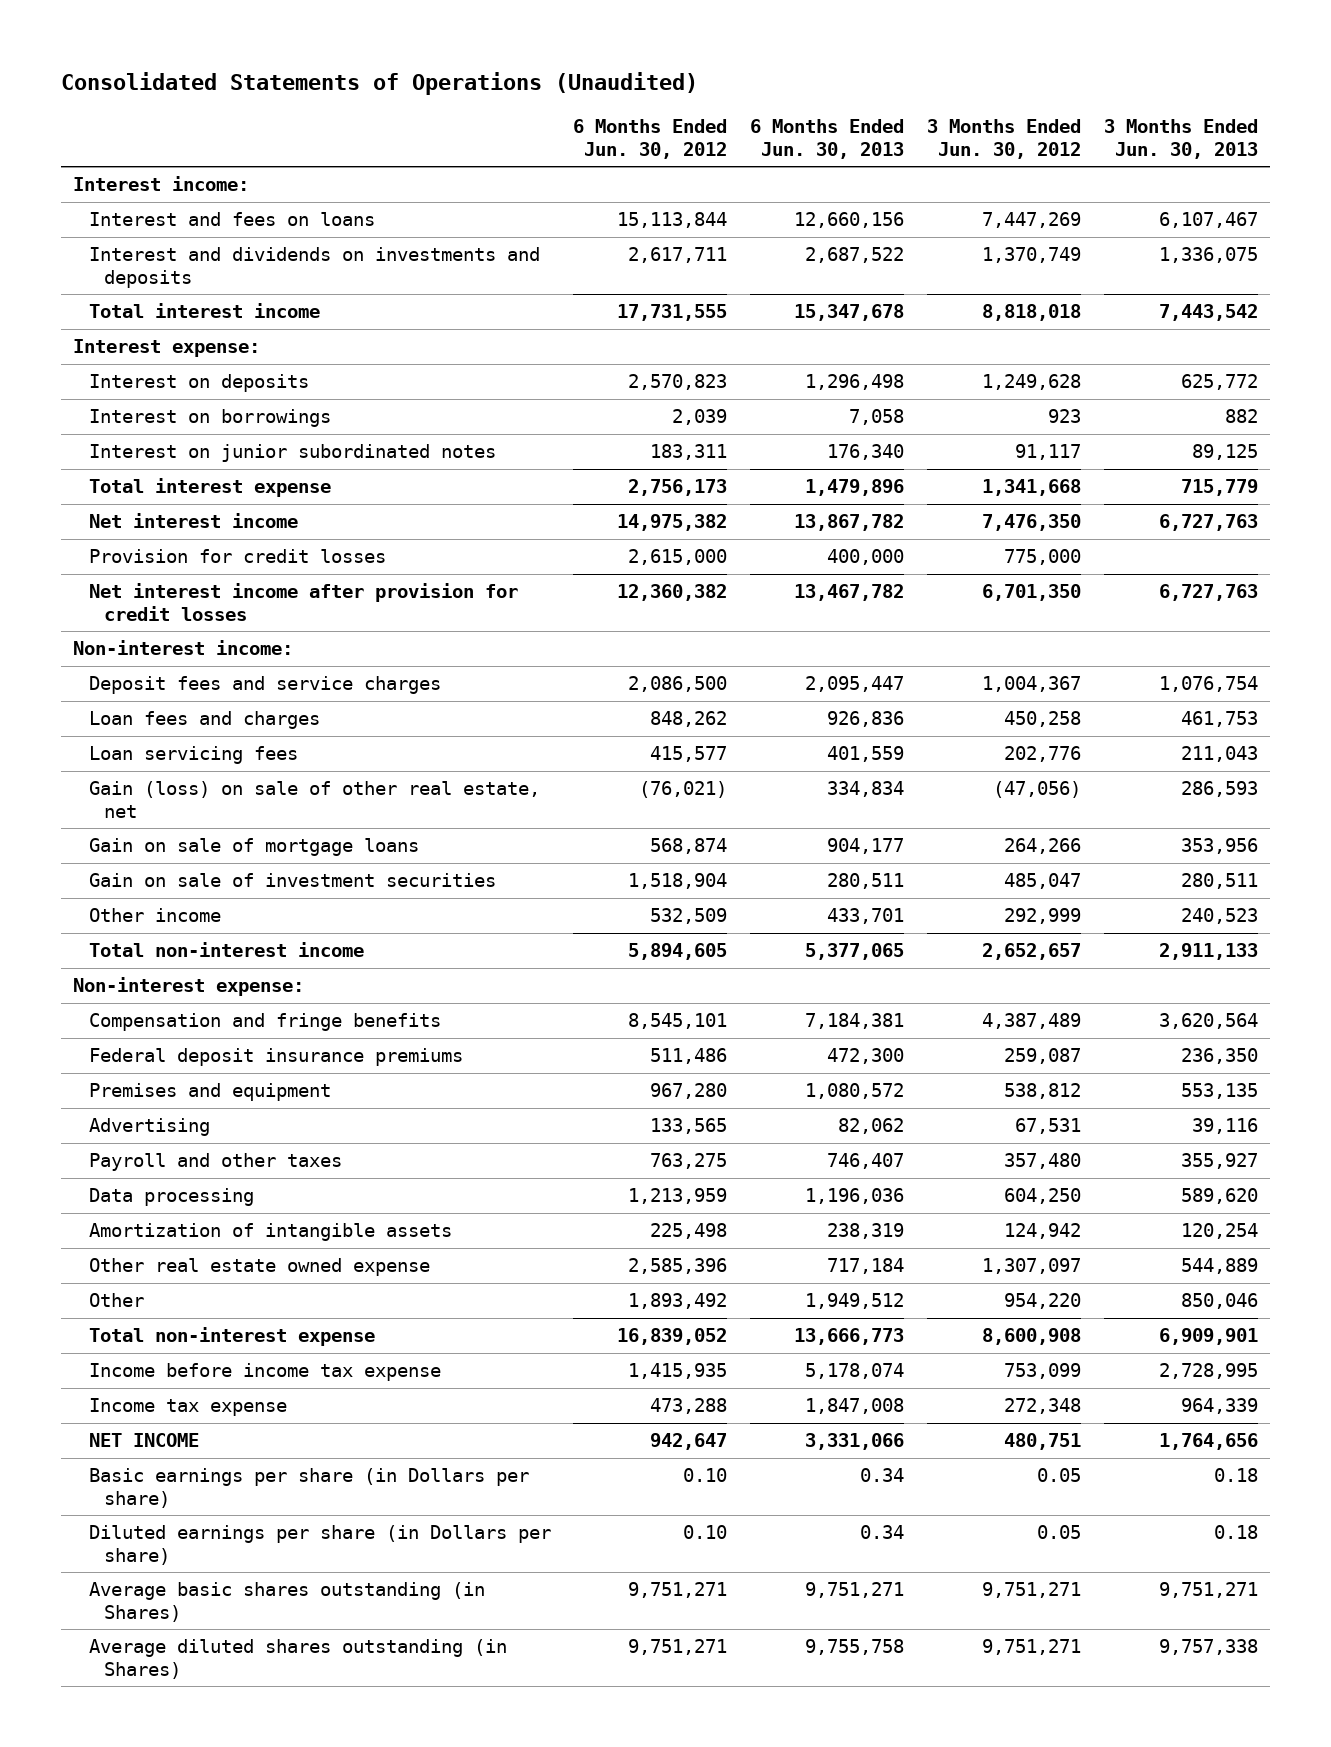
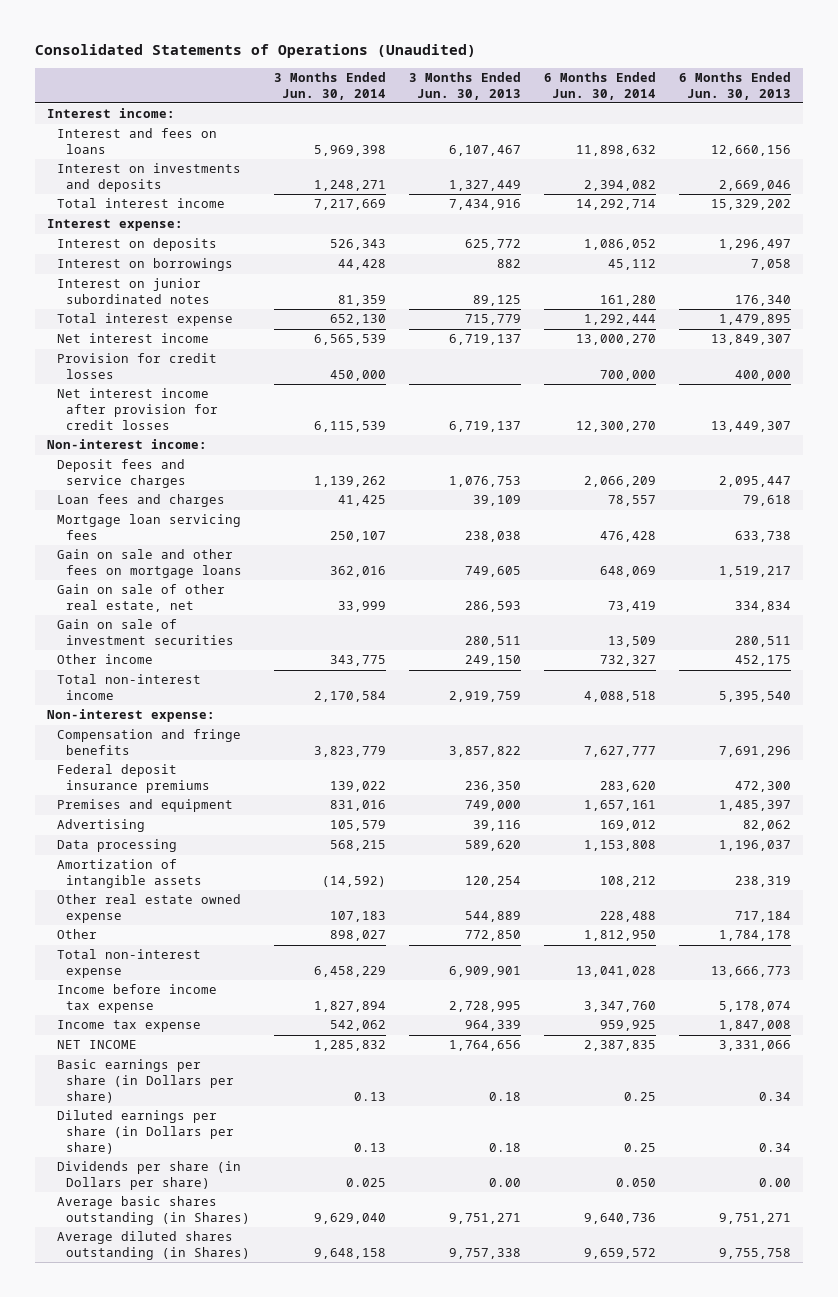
- | 6 Months Ended Jun. 30, 2012 | 6 Months Ended Jun. 30, 2013 | 3 Months Ended Jun. 30, 2012 | 3 Months Ended Jun. 30, 2013
+ | 3 Months Ended Jun. 30, 2014 | 3 Months Ended Jun. 30, 2013 | 6 Months Ended Jun. 30, 2014 | 6 Months Ended Jun. 30, 2013
- Interest and dividends on investments and deposits | 2,617,711 | 2,687,522 | 1,370,749 | 1,336,075
- Total interest income | 17,731,555 | 15,347,678 | 8,818,018 | 7,443,542
+ Interest on investments and deposits | 1,248,271 | 1,327,449 | 2,394,082 | 2,669,046
+ Total interest income | 7,217,669 | 7,434,916 | 14,292,714 | 15,329,202
- Interest on deposits | 2,570,823 | 1,296,498 | 1,249,628 | 625,772
+ Interest on deposits | 526,343 | 625,772 | 1,086,052 | 1,296,497
- Total interest expense | 2,756,173 | 1,479,896 | 1,341,668 | 715,779
- Net interest income | 14,975,382 | 13,867,782 | 7,476,350 | 6,727,763
+ Total interest expense | 652,130 | 715,779 | 1,292,444 | 1,479,895
+ Net interest income | 6,565,539 | 6,719,137 | 13,000,270 | 13,849,307
- Net interest income after provision for credit losses | 12,360,382 | 13,467,782 | 6,701,350 | 6,727,763
+ Net interest income after provision for credit losses | 6,115,539 | 6,719,137 | 12,300,270 | 13,449,307
- Deposit fees and service charges | 2,086,500 | 2,095,447 | 1,004,367 | 1,076,754
- Loan fees and charges | 848,262 | 926,836 | 450,258 | 461,753
- Loan servicing fees | 415,577 | 401,559 | 202,776 | 211,043
- Gain (loss) on sale of other real estate, net | (76,021) | 334,834 | (47,056) | 286,593
- Gain on sale of mortgage loans | 568,874 | 904,177 | 264,266 | 353,956
+ Deposit fees and service charges | 1,139,262 | 1,076,753 | 2,066,209 | 2,095,447
+ Loan fees and charges | 41,425 | 39,109 | 78,557 | 79,618
+ Mortgage loan servicing fees | 250,107 | 238,038 | 476,428 | 633,738
+ Gain on sale and other fees on mortgage loans | 362,016 | 749,605 | 648,069 | 1,519,217
+ Gain on sale of other real estate, net | 33,999 | 286,593 | 73,419 | 334,834
- Other income | 532,509 | 433,701 | 292,999 | 240,523
- Total non-interest income | 5,894,605 | 5,377,065 | 2,652,657 | 2,911,133
+ Other income | 343,775 | 249,150 | 732,327 | 452,175
+ Total non-interest income | 2,170,584 | 2,919,759 | 4,088,518 | 5,395,540
- Compensation and fringe benefits | 8,545,101 | 7,184,381 | 4,387,489 | 3,620,564
+ Compensation and fringe benefits | 3,823,779 | 3,857,822 | 7,627,777 | 7,691,296
- Premises and equipment | 967,280 | 1,080,572 | 538,812 | 553,135
+ Premises and equipment | 831,016 | 749,000 | 1,657,161 | 1,485,397
- Payroll and other taxes | 763,275 | 746,407 | 357,480 | 355,927
- Data processing | 1,213,959 | 1,196,036 | 604,250 | 589,620
+ Data processing | 568,215 | 589,620 | 1,153,808 | 1,196,037
- Other | 1,893,492 | 1,949,512 | 954,220 | 850,046
+ Other | 898,027 | 772,850 | 1,812,950 | 1,784,178
+ Dividends per share (in Dollars per share) | 0.025 | 0.00 | 0.050 | 0.00

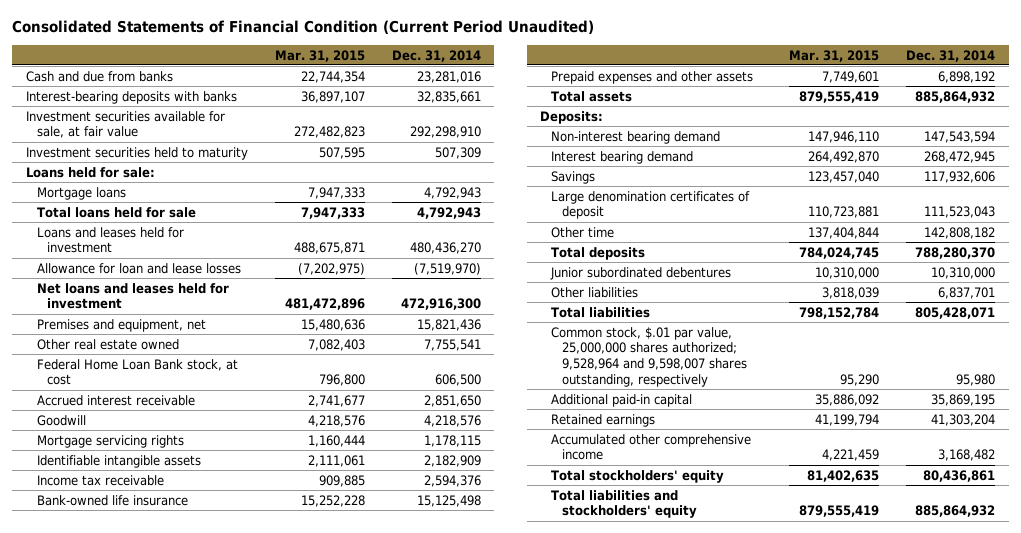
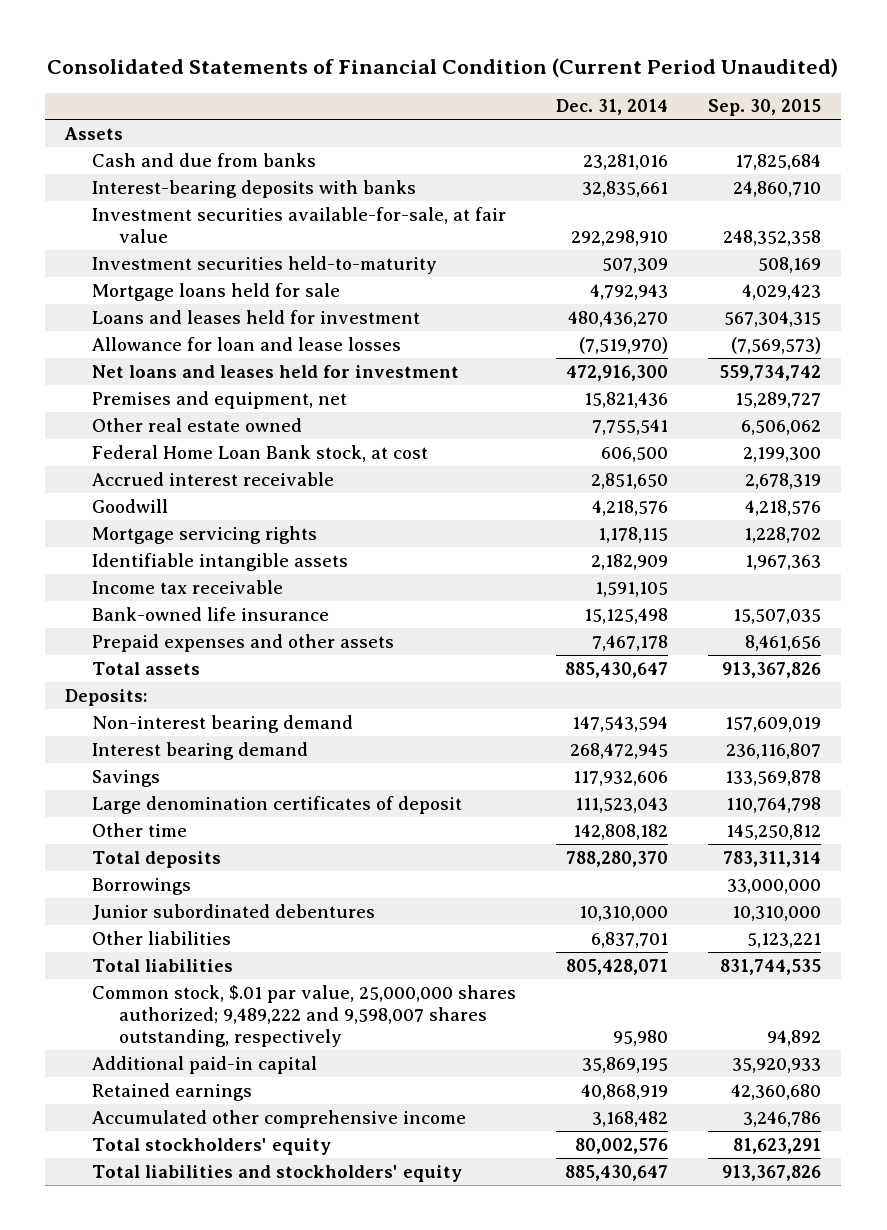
- | Mar. 31, 2015 | Dec. 31, 2014
+ | Dec. 31, 2014 | Sep. 30, 2015
+ Assets
- Investment securities available for sale, at fair value | 272,482,823 | 292,298,910
- Investment securities held to maturity | 507,595 | 507,309
- Loans held for sale:
- Mortgage loans | 7,947,333 | 4,792,943
- Total loans held for sale | 7,947,333 | 4,792,943
+ Investment securities available-for-sale, at fair value | 292,298,910 | 248,352,358
+ Investment securities held-to-maturity | 507,309 | 508,169
+ Mortgage loans held for sale | 4,792,943 | 4,029,423
- Income tax receivable | 909,885 | 2,594,376
+ Income tax receivable | 1,591,105 |
- Prepaid expenses and other assets | 7,749,601 | 6,898,192
- Total assets | 879,555,419 | 885,864,932
+ Prepaid expenses and other assets | 7,467,178 | 8,461,656
+ Total assets | 885,430,647 | 913,367,826
+ Borrowings | | 33,000,000
- Common stock, $.01 par value, 25,000,000 shares authorized; 9,528,964 and 9,598,007 shares outstanding, respectively | 95,290 | 95,980
+ Common stock, $.01 par value, 25,000,000 shares authorized; 9,489,222 and 9,598,007 shares outstanding, respectively | 95,980 | 94,892
- Retained earnings | 41,199,794 | 41,303,204
+ Retained earnings | 40,868,919 | 42,360,680
- Total stockholders' equity | 81,402,635 | 80,436,861
- Total liabilities and stockholders' equity | 879,555,419 | 885,864,932
+ Total stockholders' equity | 80,002,576 | 81,623,291
+ Total liabilities and stockholders' equity | 885,430,647 | 913,367,826

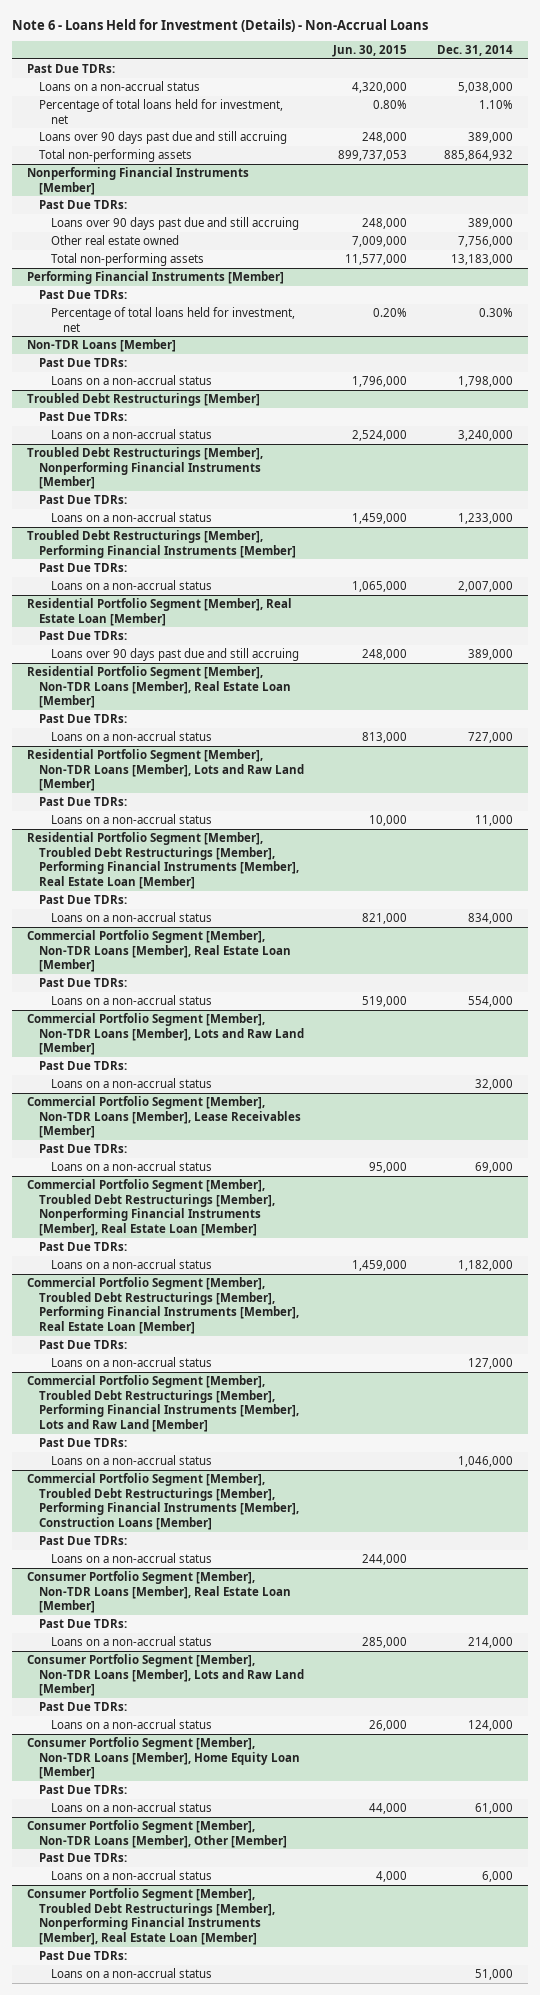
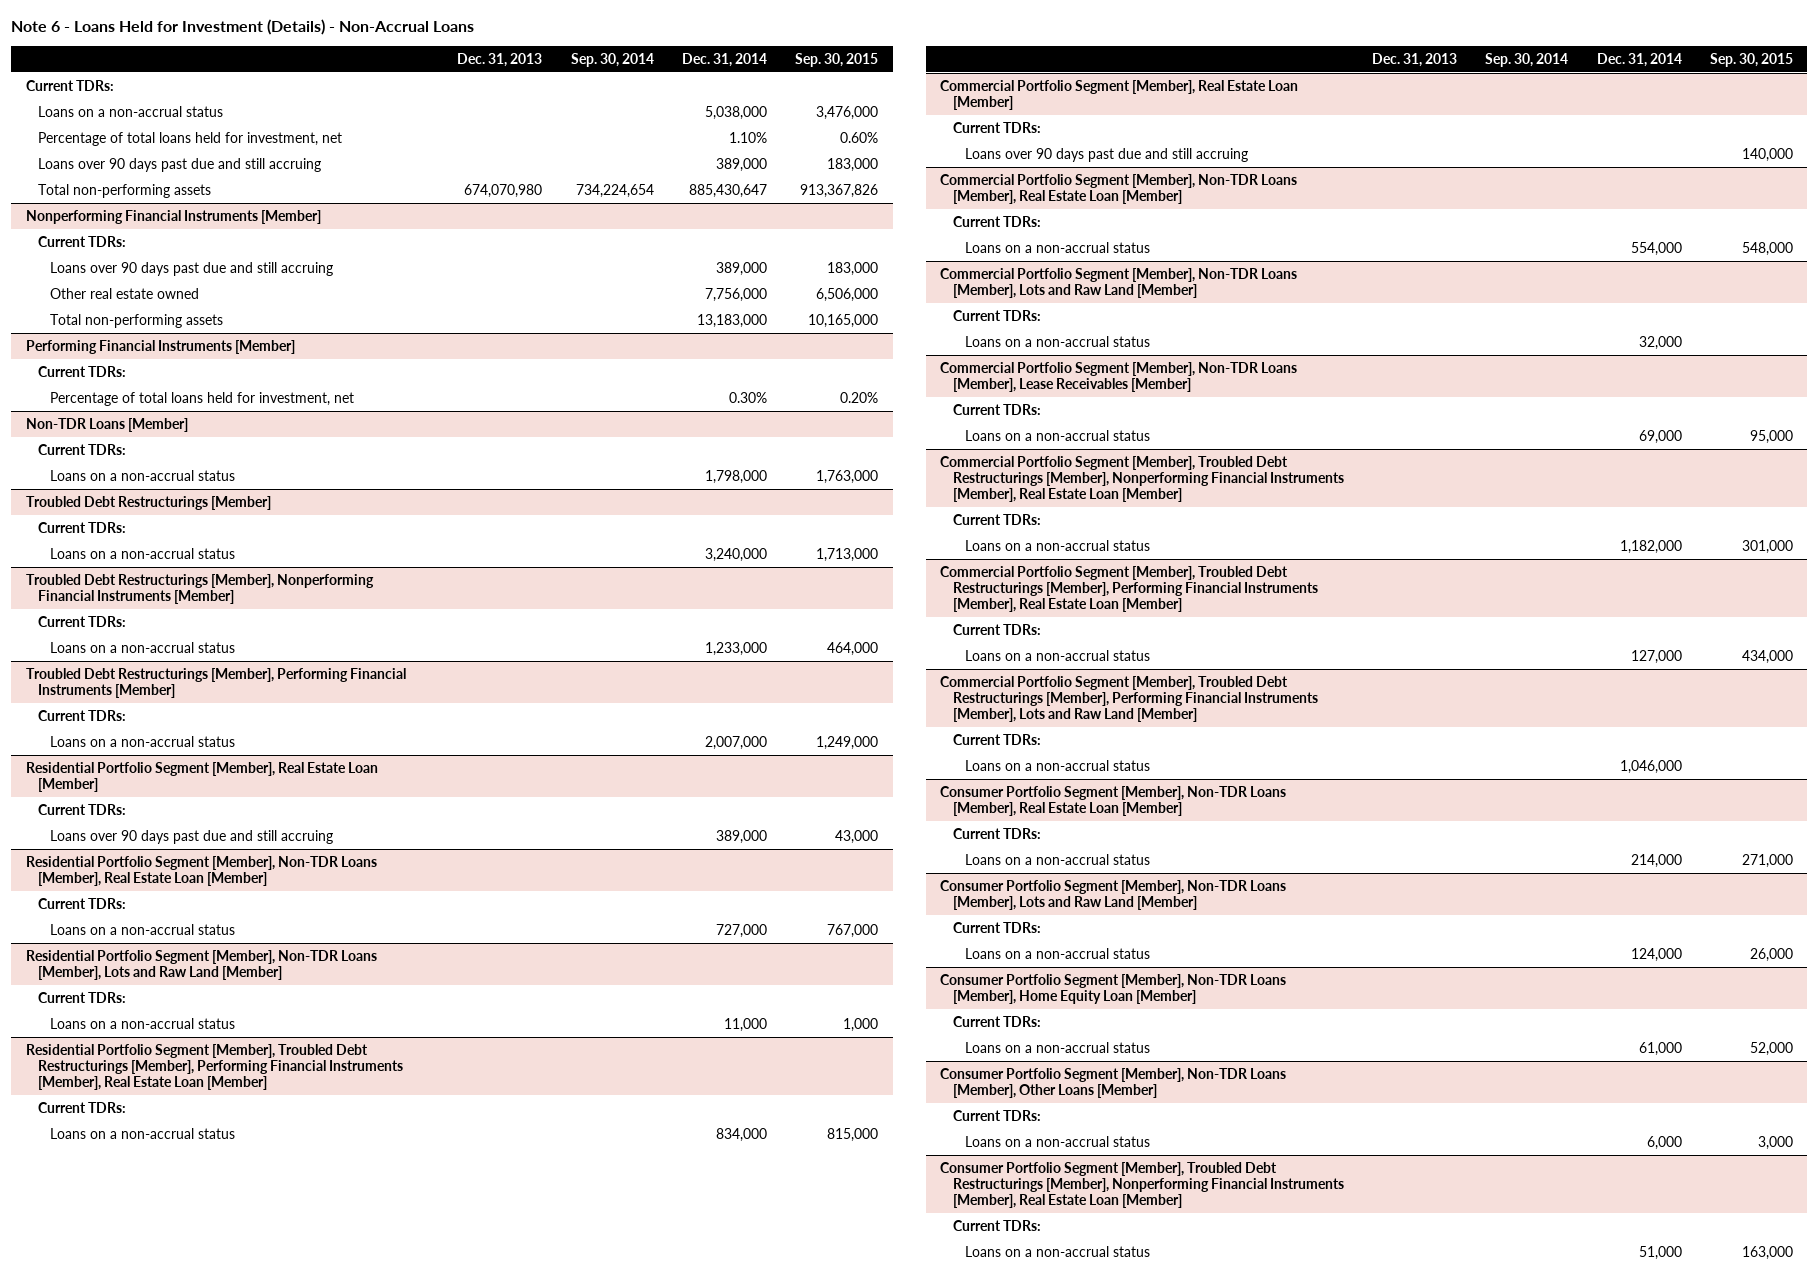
- | Jun. 30, 2015 | Dec. 31, 2014
+ | Dec. 31, 2013 | Sep. 30, 2014 | Dec. 31, 2014 | Sep. 30, 2015
- Past Due TDRs:
+ Current TDRs:
- Total non-performing assets | 899,737,053 | 885,864,932
+ Total non-performing assets | 674,070,980 | 734,224,654 | 885,430,647 | 913,367,826
@ Nonperforming Financial Instruments [Member]
- Past Due TDRs:
+ Current TDRs:
@ Performing Financial Instruments [Member]
- Past Due TDRs:
+ Current TDRs:
@ Non-TDR Loans [Member]
- Past Due TDRs:
+ Current TDRs:
@ Troubled Debt Restructurings [Member]
- Past Due TDRs:
+ Current TDRs:
@ Troubled Debt Restructurings [Member], Nonperforming Financial Instruments [Member]
- Past Due TDRs:
+ Current TDRs:
@ Troubled Debt Restructurings [Member], Performing Financial Instruments [Member]
- Past Due TDRs:
+ Current TDRs:
@ Residential Portfolio Segment [Member], Real Estate Loan [Member]
- Past Due TDRs:
+ Current TDRs:
@ Residential Portfolio Segment [Member], Non-TDR Loans [Member], Real Estate Loan [Member]
- Past Due TDRs:
+ Current TDRs:
@ Residential Portfolio Segment [Member], Non-TDR Loans [Member], Lots and Raw Land [Member]
- Past Due TDRs:
+ Current TDRs:
@ Residential Portfolio Segment [Member], Troubled Debt Restructurings [Member], Performing Financial Instruments [Member], Real Estate Loan [Member]
- Past Due TDRs:
+ Current TDRs:
+ Commercial Portfolio Segment [Member], Real Estate Loan [Member]
+ Current TDRs:
+ Loans over 90 days past due and still accruing | | | | 140,000
@ Commercial Portfolio Segment [Member], Non-TDR Loans [Member], Real Estate Loan [Member]
- Past Due TDRs:
+ Current TDRs:
@ Commercial Portfolio Segment [Member], Non-TDR Loans [Member], Lots and Raw Land [Member]
- Past Due TDRs:
+ Current TDRs:
@ Commercial Portfolio Segment [Member], Non-TDR Loans [Member], Lease Receivables [Member]
- Past Due TDRs:
+ Current TDRs:
@ Commercial Portfolio Segment [Member], Troubled Debt Restructurings [Member], Nonperforming Financial Instruments [Member], Real Estate Loan [Member]
- Past Due TDRs:
+ Current TDRs:
@ Commercial Portfolio Segment [Member], Troubled Debt Restructurings [Member], Performing Financial Instruments [Member], Real Estate Loan [Member]
- Past Due TDRs:
+ Current TDRs:
@ Commercial Portfolio Segment [Member], Troubled Debt Restructurings [Member], Performing Financial Instruments [Member], Lots and Raw Land [Member]
- Past Due TDRs:
+ Current TDRs:
- Commercial Portfolio Segment [Member], Troubled Debt Restructurings [Member], Performing Financial Instruments [Member], Construction Loans [Member]
- Past Due TDRs:
- Loans on a non-accrual status | 244,000 |
@ Consumer Portfolio Segment [Member], Non-TDR Loans [Member], Real Estate Loan [Member]
- Past Due TDRs:
+ Current TDRs:
@ Consumer Portfolio Segment [Member], Non-TDR Loans [Member], Lots and Raw Land [Member]
- Past Due TDRs:
+ Current TDRs:
@ Consumer Portfolio Segment [Member], Non-TDR Loans [Member], Home Equity Loan [Member]
- Past Due TDRs:
+ Current TDRs:
- Consumer Portfolio Segment [Member], Non-TDR Loans [Member], Other [Member]
- Past Due TDRs:
+ Consumer Portfolio Segment [Member], Non-TDR Loans [Member], Other Loans [Member]
+ Current TDRs:
@ Consumer Portfolio Segment [Member], Troubled Debt Restructurings [Member], Nonperforming Financial Instruments [Member], Real Estate Loan [Member]
- Past Due TDRs:
+ Current TDRs:

